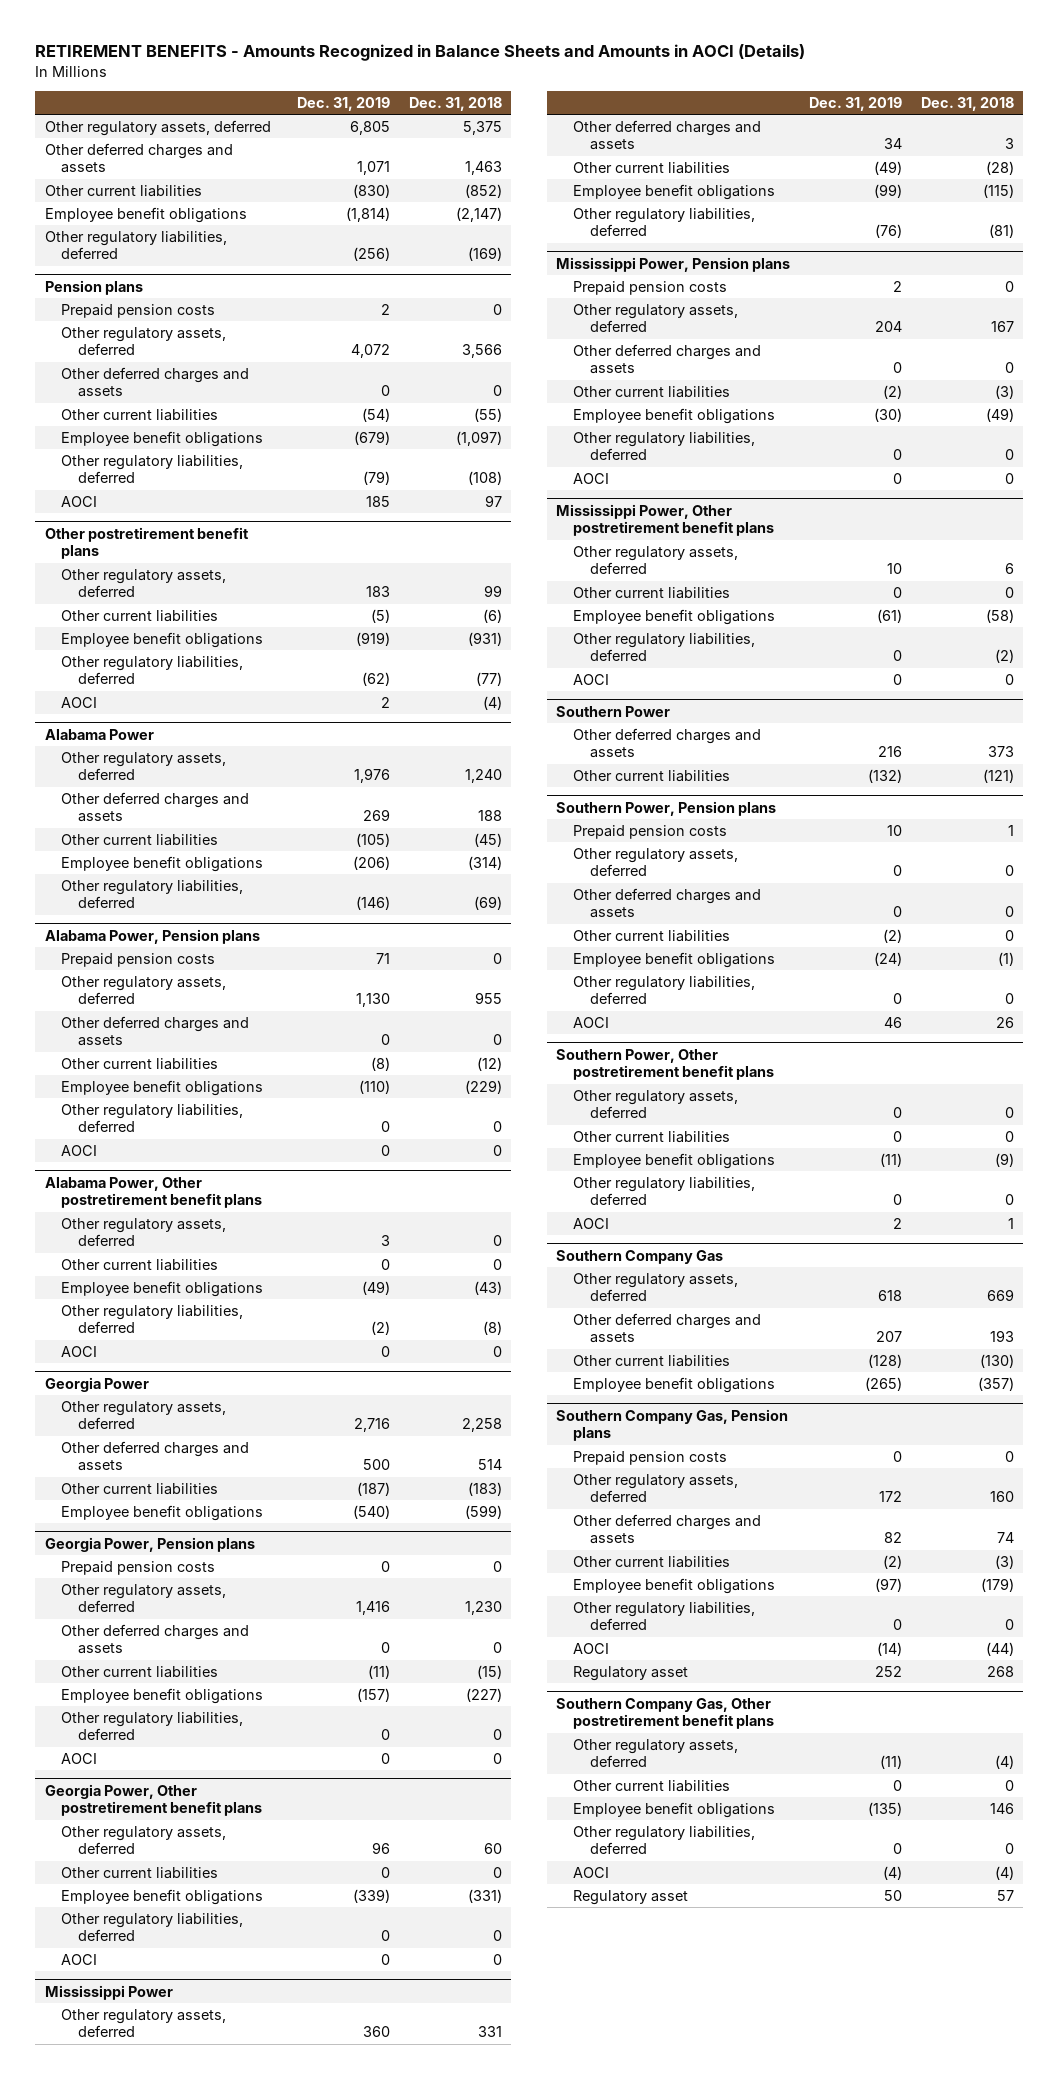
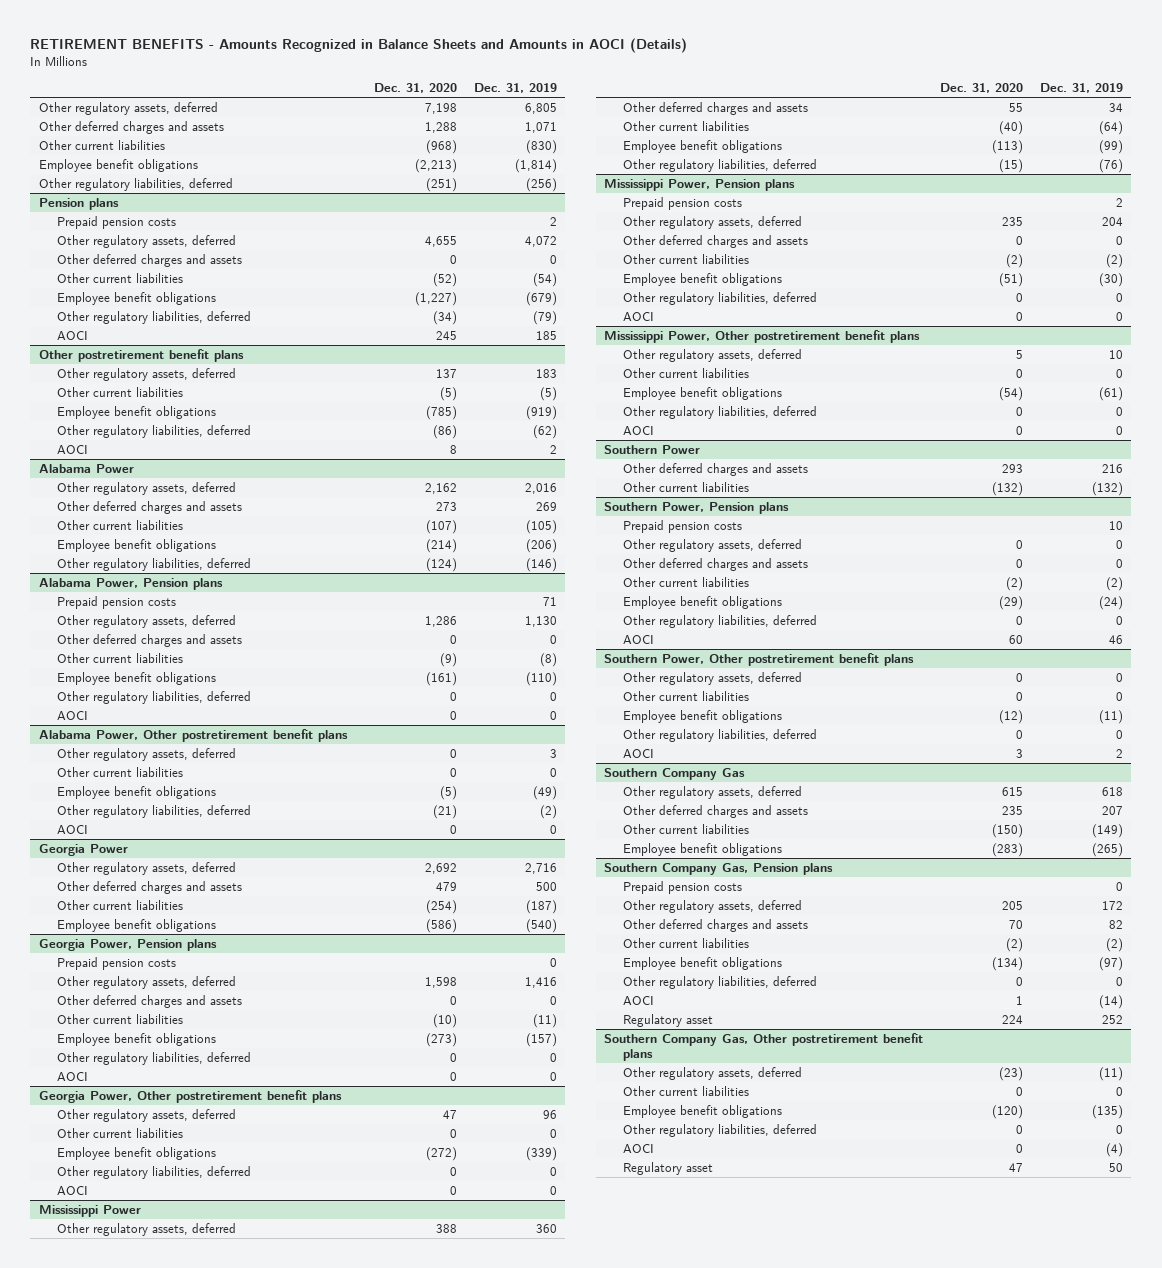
- | Dec. 31, 2019 | Dec. 31, 2018
+ | Dec. 31, 2020 | Dec. 31, 2019
@ Alabama Power
- Other regulatory assets, deferred | 1,976 | 1,240
+ Other regulatory assets, deferred | 2,162 | 2,016
@ Mississippi Power
- Other current liabilities | (49) | (28)
+ Other current liabilities | (40) | (64)
@ Southern Company Gas
- Other current liabilities | (128) | (130)
+ Other current liabilities | (150) | (149)

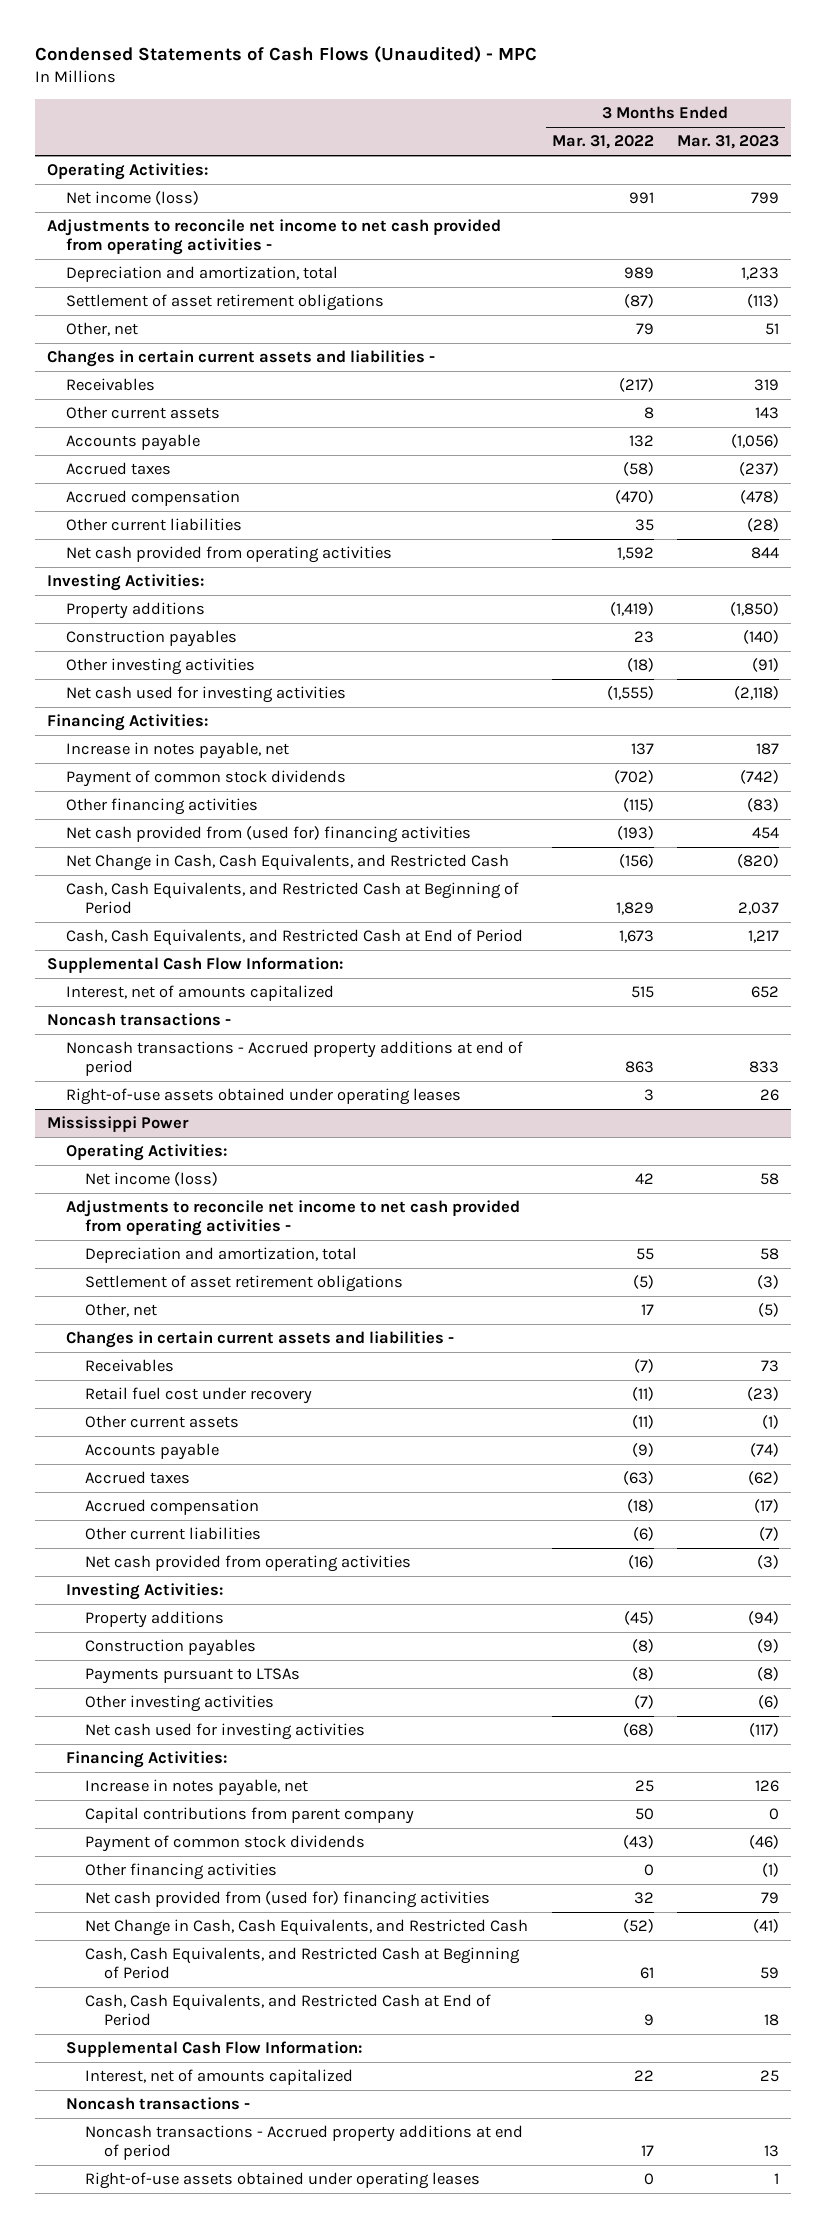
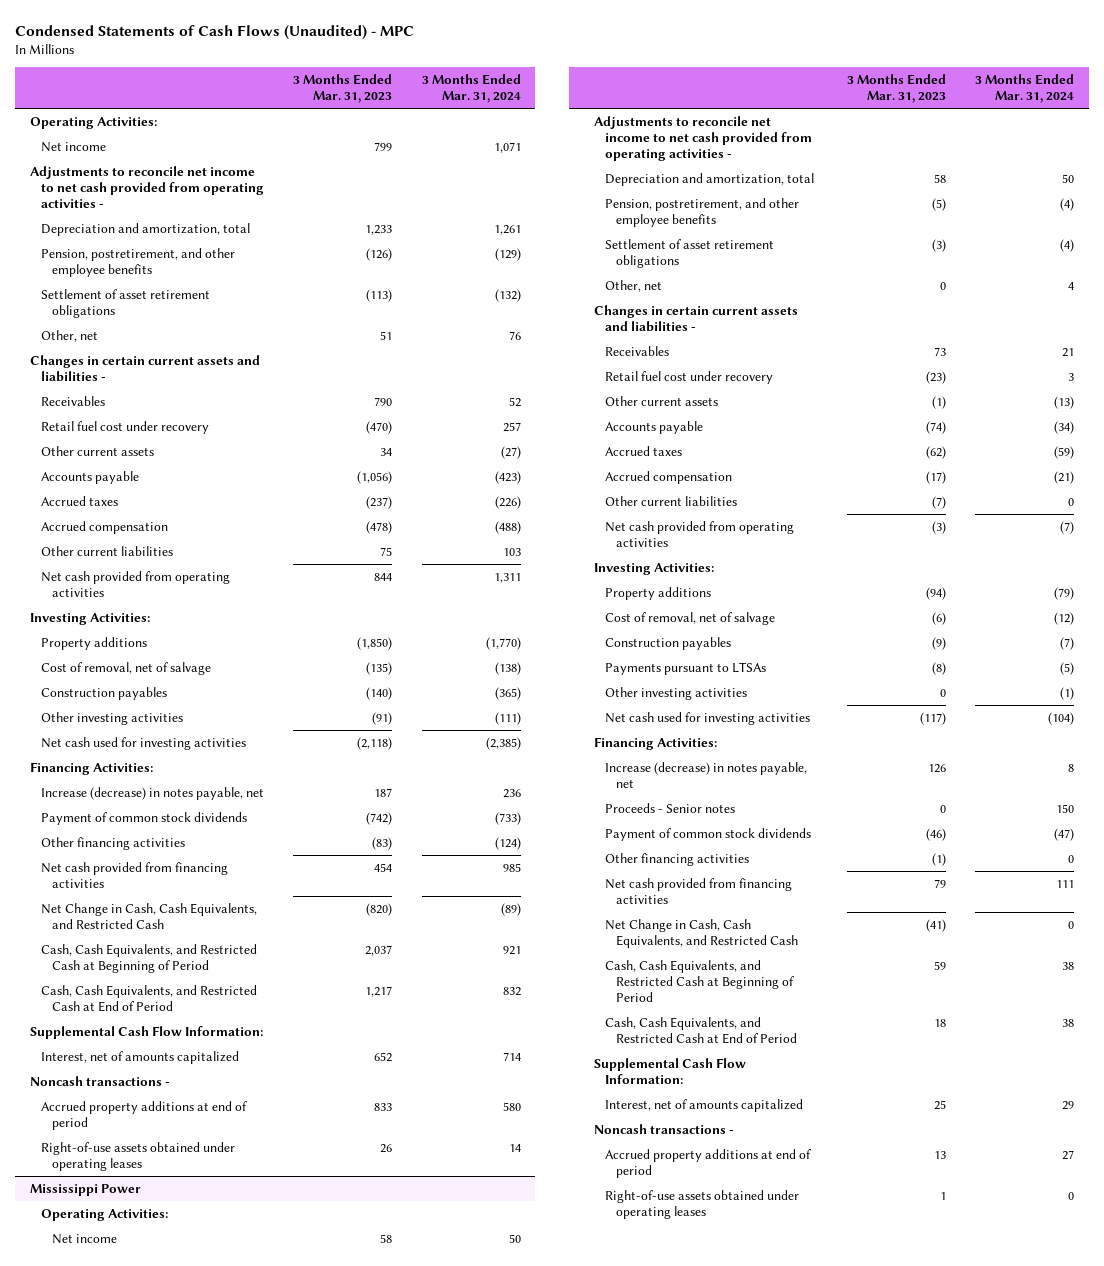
- | 3 Months Ended Mar. 31, 2022 | 3 Months Ended Mar. 31, 2023
+ | 3 Months Ended Mar. 31, 2023 | 3 Months Ended Mar. 31, 2024
- Net income (loss) | 991 | 799
+ Net income | 799 | 1,071
+ Pension, postretirement, and other employee benefits | (126) | (129)
- Receivables | (217) | 319
- Other current assets | 8 | 143
+ Receivables | 790 | 52
+ Retail fuel cost under recovery | (470) | 257
+ Other current assets | 34 | (27)
- Other current liabilities | 35 | (28)
+ Other current liabilities | 75 | 103
+ Cost of removal, net of salvage | (135) | (138)
- Increase in notes payable, net | 137 | 187
+ Increase (decrease) in notes payable, net | 187 | 236
- Net cash provided from (used for) financing activities | (193) | 454
+ Net cash provided from financing activities | 454 | 985
- Noncash transactions - Accrued property additions at end of period | 863 | 833
+ Accrued property additions at end of period | 833 | 580
@ Mississippi Power
- Net income (loss) | 42 | 58
+ Net income | 58 | 50
+ Pension, postretirement, and other employee benefits | (5) | (4)
- Other, net | 17 | (5)
+ Other, net | 0 | 4
+ Cost of removal, net of salvage | (6) | (12)
- Other investing activities | (7) | (6)
+ Other investing activities | 0 | (1)
- Increase in notes payable, net | 25 | 126
- Capital contributions from parent company | 50 | 0
+ Increase (decrease) in notes payable, net | 126 | 8
+ Proceeds - Senior notes | 0 | 150
- Net cash provided from (used for) financing activities | 32 | 79
+ Net cash provided from financing activities | 79 | 111
- Noncash transactions - Accrued property additions at end of period | 17 | 13
+ Accrued property additions at end of period | 13 | 27

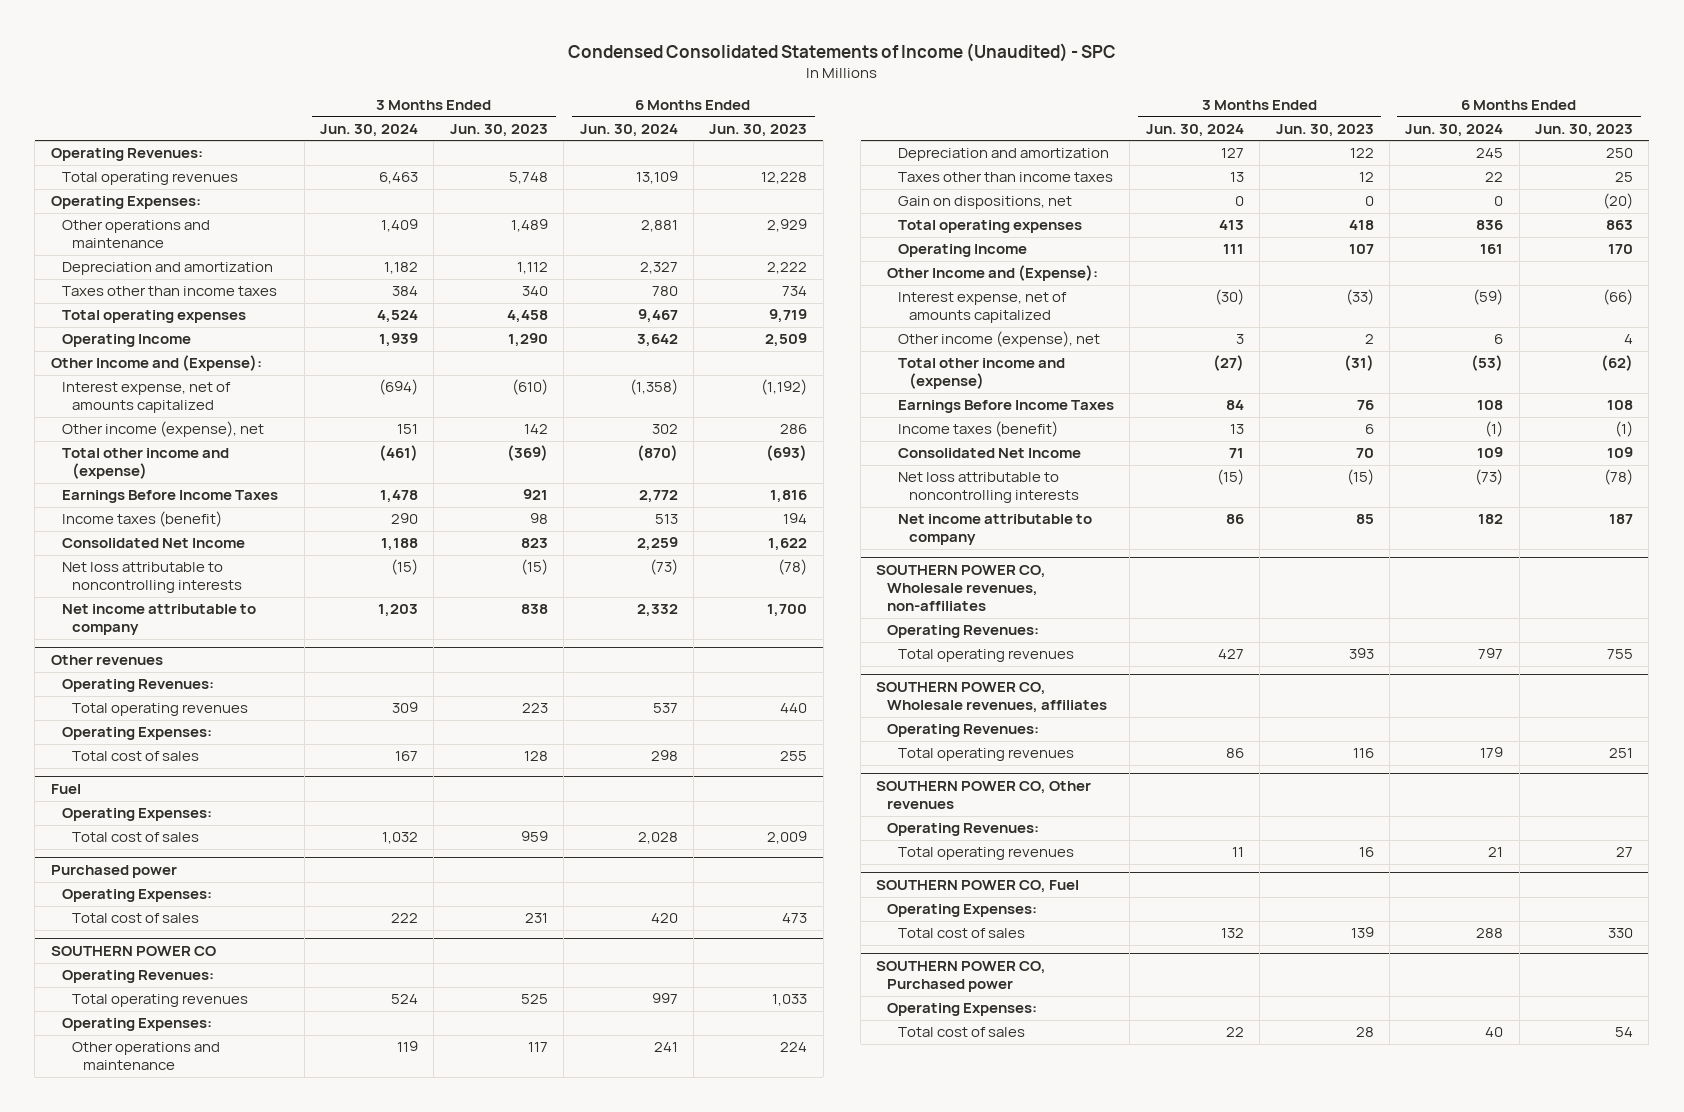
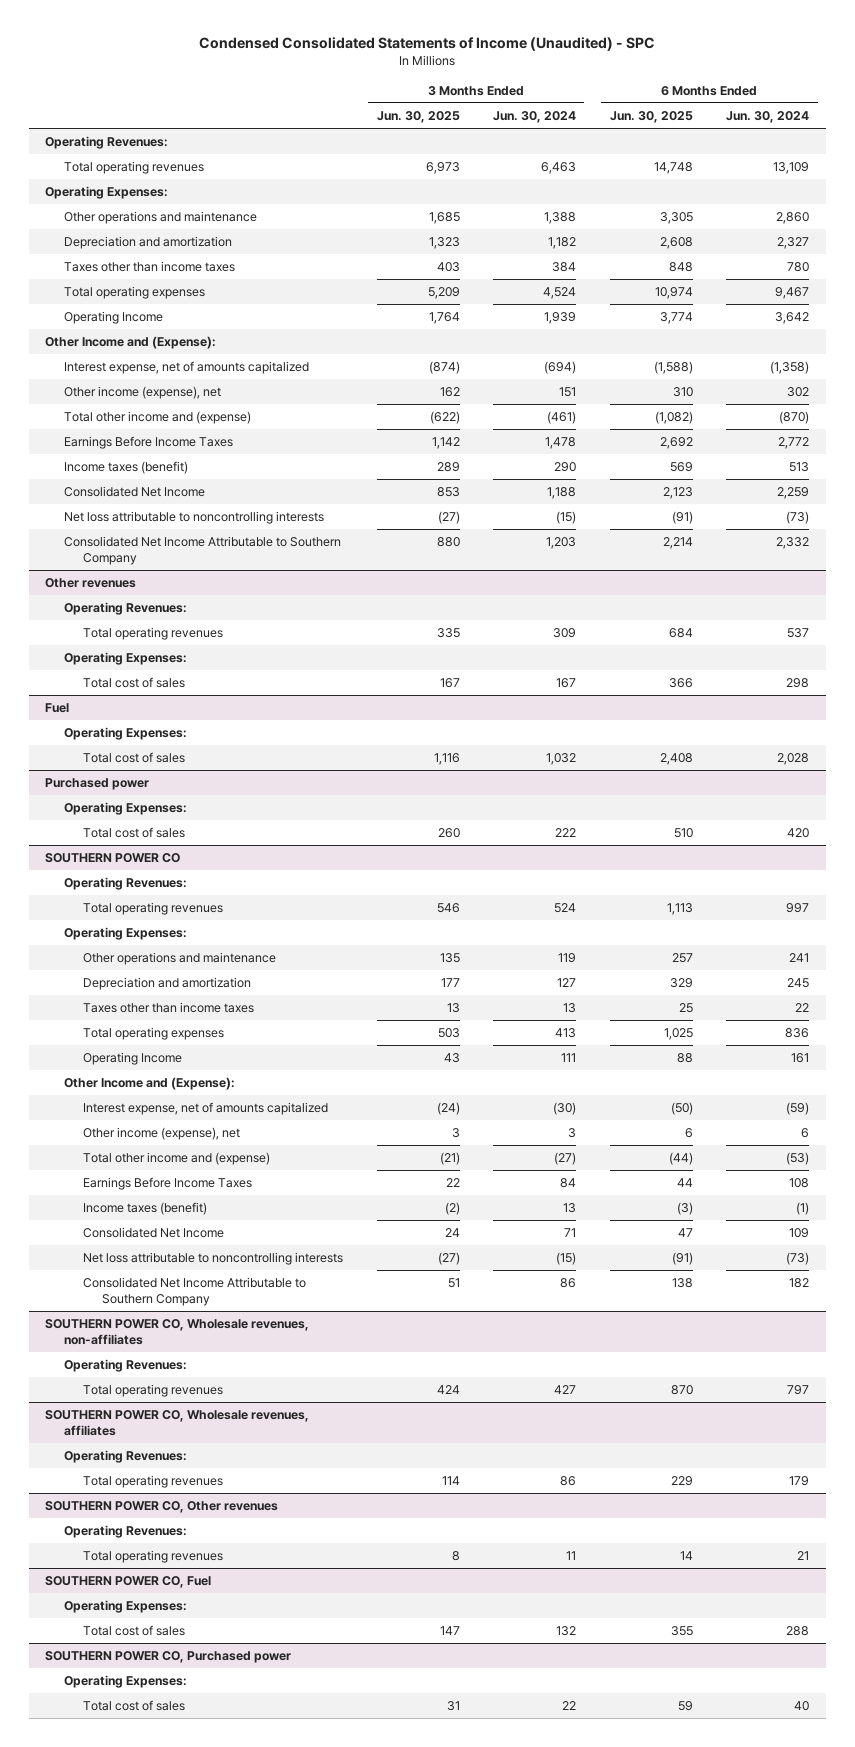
- | 3 Months Ended Jun. 30, 2024 | 3 Months Ended Jun. 30, 2023 | 6 Months Ended Jun. 30, 2024 | 6 Months Ended Jun. 30, 2023
+ | 3 Months Ended Jun. 30, 2025 | 3 Months Ended Jun. 30, 2024 | 6 Months Ended Jun. 30, 2025 | 6 Months Ended Jun. 30, 2024
- Other operations and maintenance | 1,409 | 1,489 | 2,881 | 2,929
+ Other operations and maintenance | 1,685 | 1,388 | 3,305 | 2,860
- Net income attributable to company | 1,203 | 838 | 2,332 | 1,700
+ Consolidated Net Income Attributable to Southern Company | 880 | 1,203 | 2,214 | 2,332
@ SOUTHERN POWER CO
- Gain on dispositions, net | 0 | 0 | 0 | (20)
- Net income attributable to company | 86 | 85 | 182 | 187
+ Consolidated Net Income Attributable to Southern Company | 51 | 86 | 138 | 182

